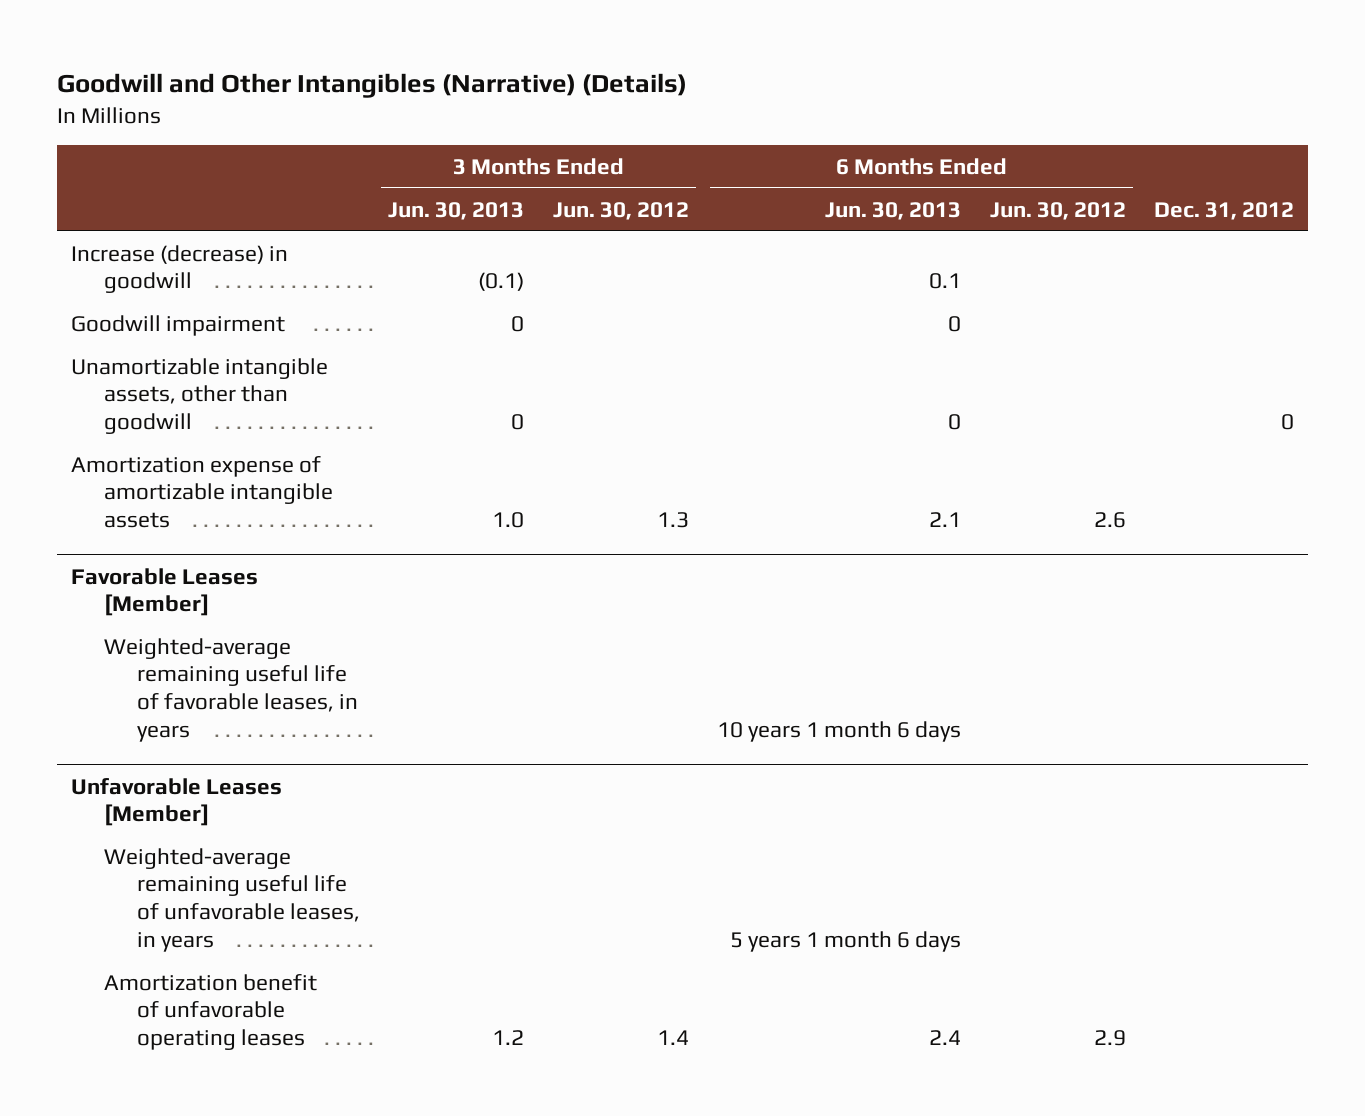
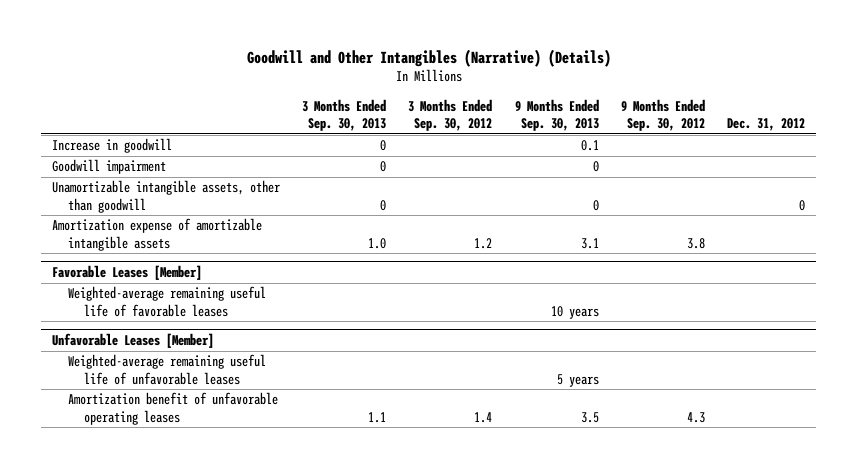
- | 3 Months Ended Jun. 30, 2013 | 3 Months Ended Jun. 30, 2012 | 6 Months Ended Jun. 30, 2013 | 6 Months Ended Jun. 30, 2012 | Dec. 31, 2012
+ | 3 Months Ended Sep. 30, 2013 | 3 Months Ended Sep. 30, 2012 | 9 Months Ended Sep. 30, 2013 | 9 Months Ended Sep. 30, 2012 | Dec. 31, 2012
- Increase (decrease) in goodwill | (0.1) | | 0.1 | |
+ Increase in goodwill | 0 | | 0.1 | |
@ Favorable Leases [Member]
- Weighted-average remaining useful life of favorable leases, in years | | | 10 years 1 month 6 days | |
+ Weighted-average remaining useful life of favorable leases | | | 10 years | |
@ Unfavorable Leases [Member]
- Weighted-average remaining useful life of unfavorable leases, in years | | | 5 years 1 month 6 days | |
+ Weighted-average remaining useful life of unfavorable leases | | | 5 years | |

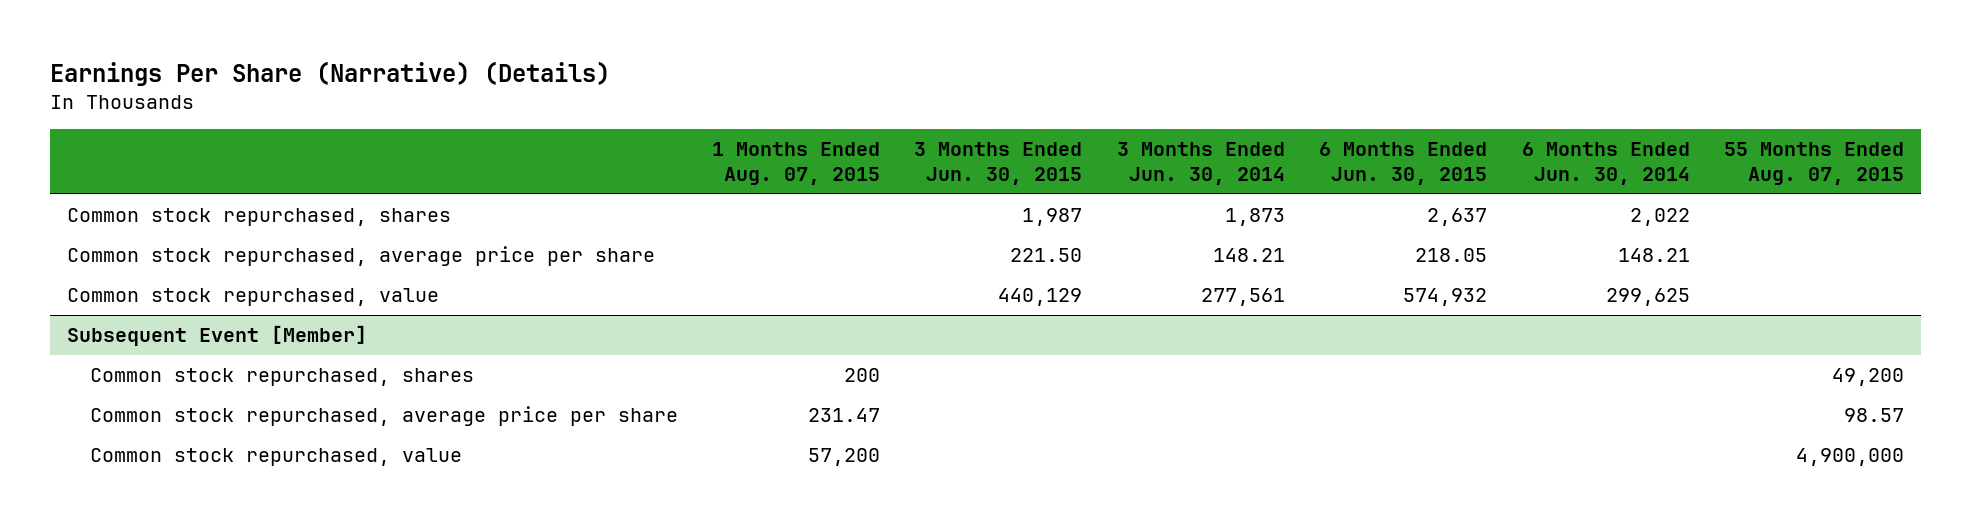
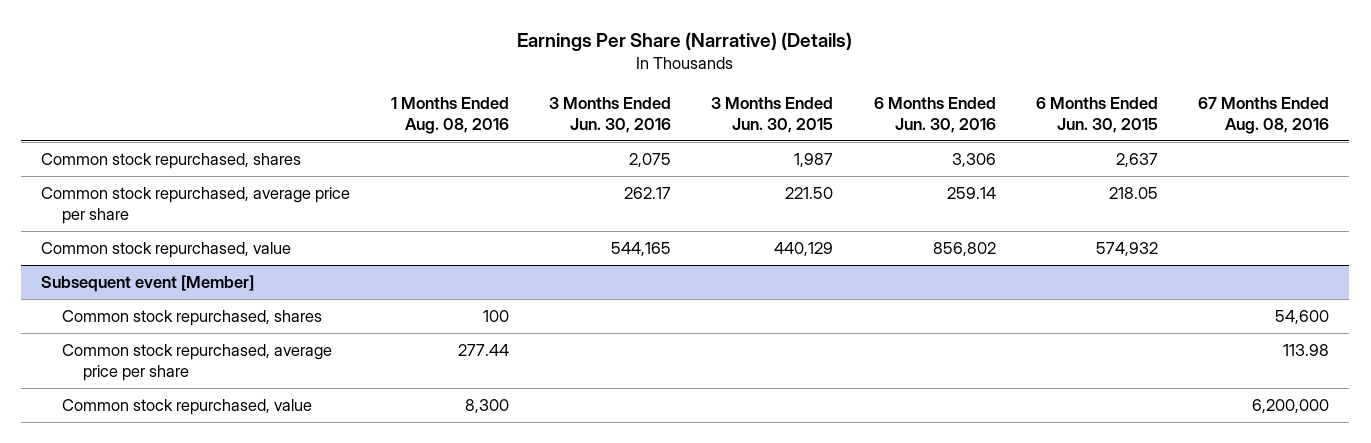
- | 1 Months Ended Aug. 07, 2015 | 3 Months Ended Jun. 30, 2015 | 3 Months Ended Jun. 30, 2014 | 6 Months Ended Jun. 30, 2015 | 6 Months Ended Jun. 30, 2014 | 55 Months Ended Aug. 07, 2015
+ | 1 Months Ended Aug. 08, 2016 | 3 Months Ended Jun. 30, 2016 | 3 Months Ended Jun. 30, 2015 | 6 Months Ended Jun. 30, 2016 | 6 Months Ended Jun. 30, 2015 | 67 Months Ended Aug. 08, 2016
- Subsequent Event [Member]
+ Subsequent event [Member]

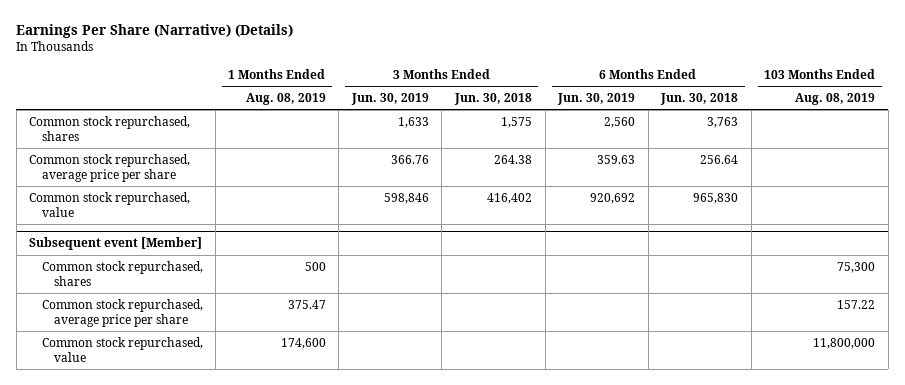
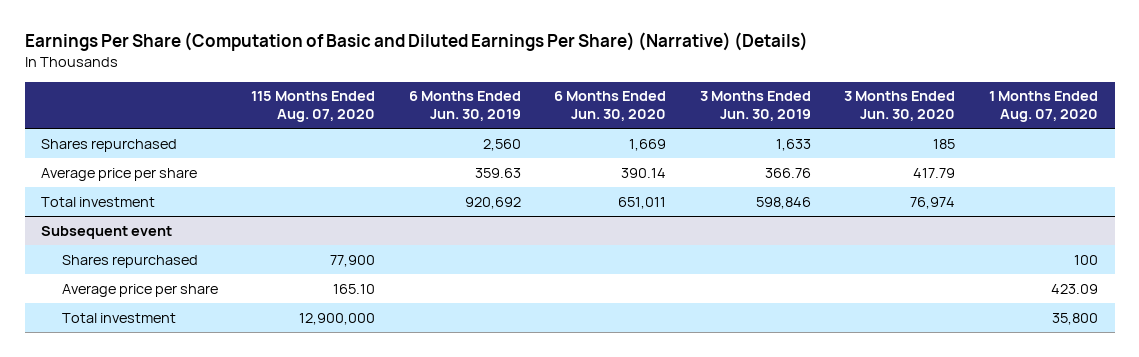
- Earnings Per Share (Narrative) (Details)
+ Earnings Per Share (Computation of Basic and Diluted Earnings Per Share) (Narrative) (Details)
- | 1 Months Ended Aug. 08, 2019 | 3 Months Ended Jun. 30, 2019 | 3 Months Ended Jun. 30, 2018 | 6 Months Ended Jun. 30, 2019 | 6 Months Ended Jun. 30, 2018 | 103 Months Ended Aug. 08, 2019
+ | 115 Months Ended Aug. 07, 2020 | 6 Months Ended Jun. 30, 2019 | 6 Months Ended Jun. 30, 2020 | 3 Months Ended Jun. 30, 2019 | 3 Months Ended Jun. 30, 2020 | 1 Months Ended Aug. 07, 2020
- Common stock repurchased, shares | | 1,633 | 1,575 | 2,560 | 3,763 |
- Common stock repurchased, average price per share | | 366.76 | 264.38 | 359.63 | 256.64 |
- Common stock repurchased, value | | 598,846 | 416,402 | 920,692 | 965,830 |
- Subsequent event [Member]
- Common stock repurchased, shares | 500 | | | | | 75,300
- Common stock repurchased, average price per share | 375.47 | | | | | 157.22
- Common stock repurchased, value | 174,600 | | | | | 11,800,000
+ Shares repurchased | | 2,560 | 1,669 | 1,633 | 185 |
+ Average price per share | | 359.63 | 390.14 | 366.76 | 417.79 |
+ Total investment | | 920,692 | 651,011 | 598,846 | 76,974 |
+ Subsequent event
+ Shares repurchased | 77,900 | | | | | 100
+ Average price per share | 165.10 | | | | | 423.09
+ Total investment | 12,900,000 | | | | | 35,800

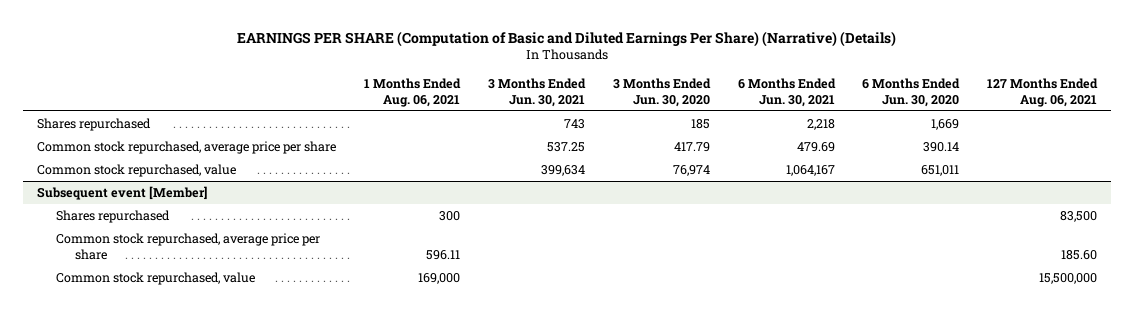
- Earnings Per Share (Computation of Basic and Diluted Earnings Per Share) (Narrative) (Details)
+ EARNINGS PER SHARE (Computation of Basic and Diluted Earnings Per Share) (Narrative) (Details)
- | 115 Months Ended Aug. 07, 2020 | 6 Months Ended Jun. 30, 2019 | 6 Months Ended Jun. 30, 2020 | 3 Months Ended Jun. 30, 2019 | 3 Months Ended Jun. 30, 2020 | 1 Months Ended Aug. 07, 2020
+ | 1 Months Ended Aug. 06, 2021 | 3 Months Ended Jun. 30, 2021 | 3 Months Ended Jun. 30, 2020 | 6 Months Ended Jun. 30, 2021 | 6 Months Ended Jun. 30, 2020 | 127 Months Ended Aug. 06, 2021
- Average price per share | | 359.63 | 390.14 | 366.76 | 417.79 |
- Total investment | | 920,692 | 651,011 | 598,846 | 76,974 |
- Subsequent event
+ Common stock repurchased, average price per share | | 537.25 | 417.79 | 479.69 | 390.14 |
+ Common stock repurchased, value | | 399,634 | 76,974 | 1,064,167 | 651,011 |
+ Subsequent event [Member]
- Average price per share | 165.10 | | | | | 423.09
- Total investment | 12,900,000 | | | | | 35,800
+ Common stock repurchased, average price per share | 596.11 | | | | | 185.60
+ Common stock repurchased, value | 169,000 | | | | | 15,500,000

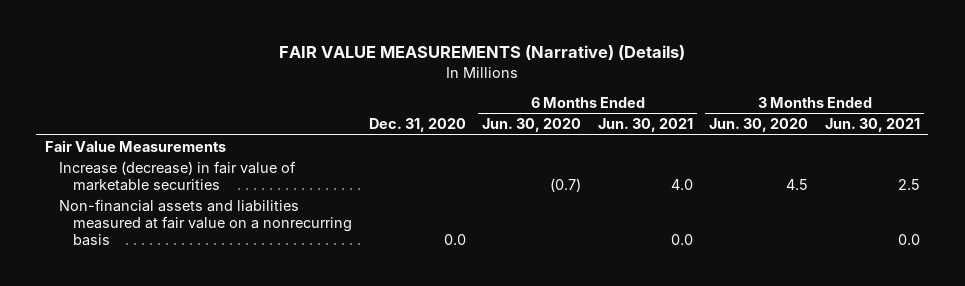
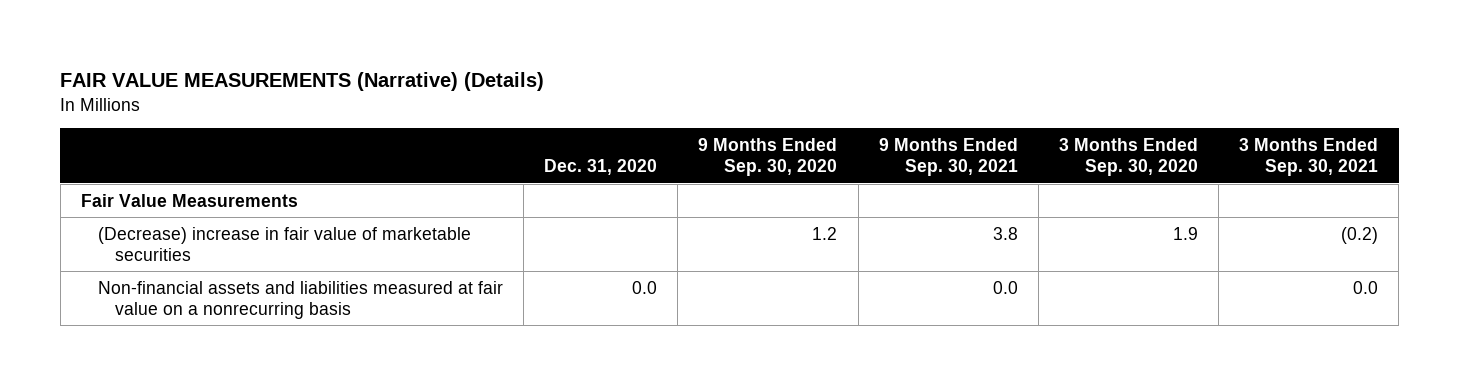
- | Dec. 31, 2020 | 6 Months Ended Jun. 30, 2020 | 6 Months Ended Jun. 30, 2021 | 3 Months Ended Jun. 30, 2020 | 3 Months Ended Jun. 30, 2021
+ | Dec. 31, 2020 | 9 Months Ended Sep. 30, 2020 | 9 Months Ended Sep. 30, 2021 | 3 Months Ended Sep. 30, 2020 | 3 Months Ended Sep. 30, 2021
- Increase (decrease) in fair value of marketable securities | | (0.7) | 4.0 | 4.5 | 2.5
+ (Decrease) increase in fair value of marketable securities | | 1.2 | 3.8 | 1.9 | (0.2)

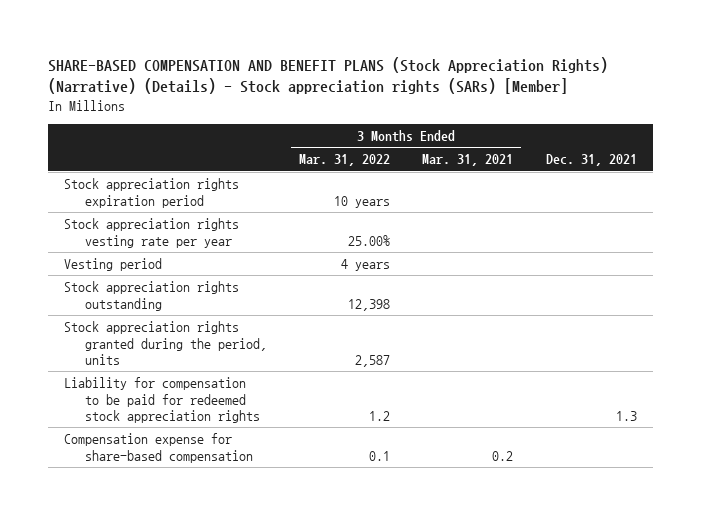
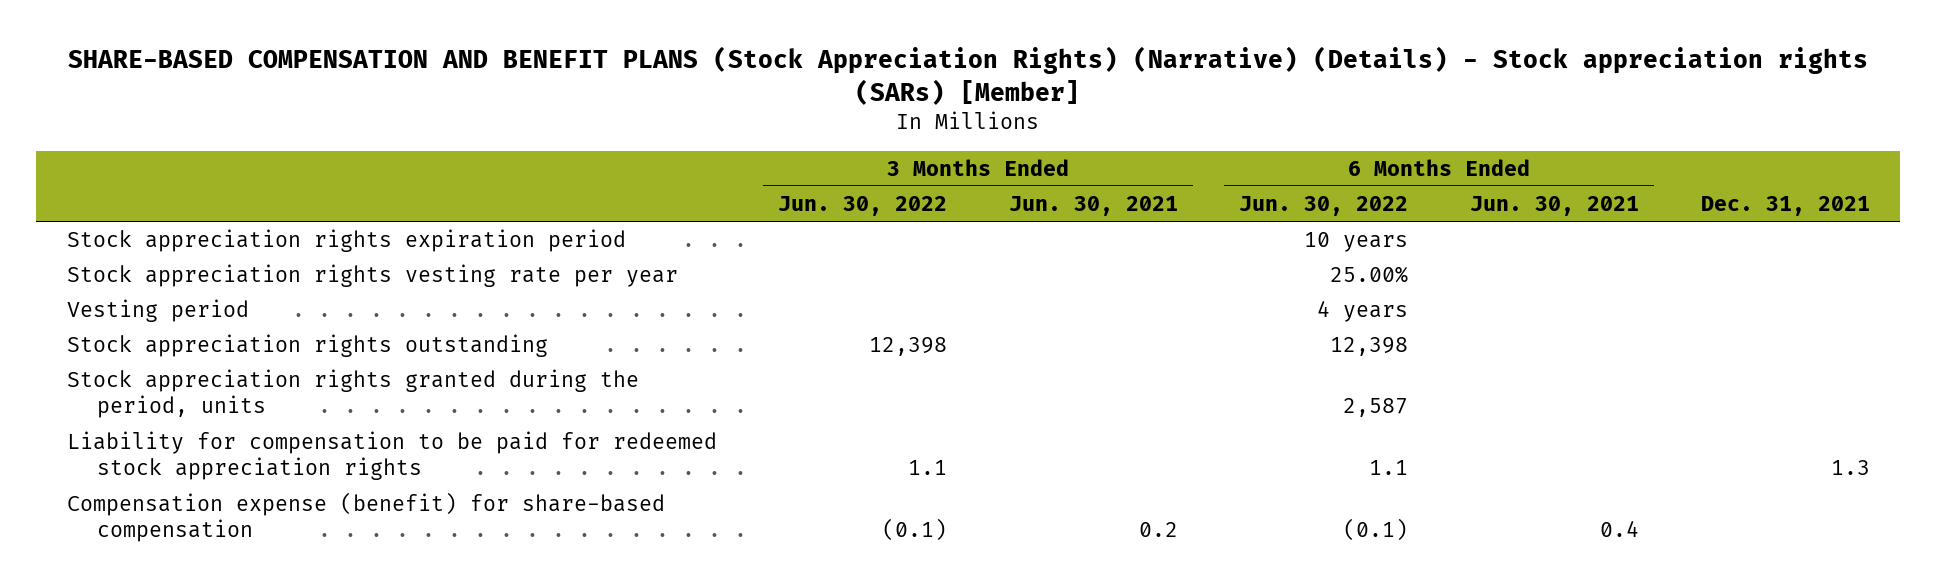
- | 3 Months Ended Mar. 31, 2022 | 3 Months Ended Mar. 31, 2021 | Dec. 31, 2021
+ | 3 Months Ended Jun. 30, 2022 | 3 Months Ended Jun. 30, 2021 | 6 Months Ended Jun. 30, 2022 | 6 Months Ended Jun. 30, 2021 | Dec. 31, 2021
- Compensation expense for share-based compensation | 0.1 | 0.2 |
+ Compensation expense (benefit) for share-based compensation | (0.1) | 0.2 | (0.1) | 0.4 |

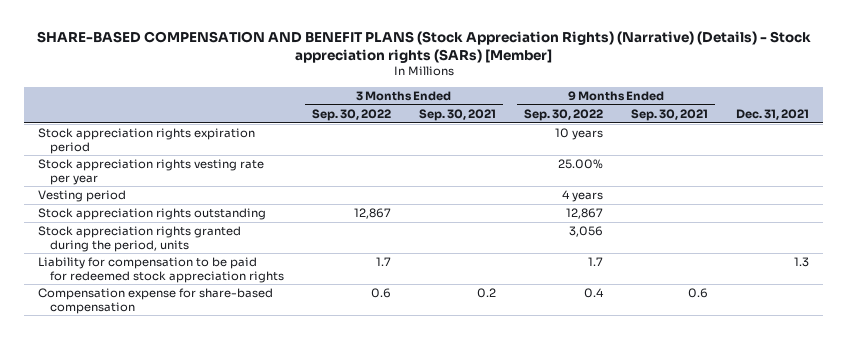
- | 3 Months Ended Jun. 30, 2022 | 3 Months Ended Jun. 30, 2021 | 6 Months Ended Jun. 30, 2022 | 6 Months Ended Jun. 30, 2021 | Dec. 31, 2021
+ | 3 Months Ended Sep. 30, 2022 | 3 Months Ended Sep. 30, 2021 | 9 Months Ended Sep. 30, 2022 | 9 Months Ended Sep. 30, 2021 | Dec. 31, 2021
- Compensation expense (benefit) for share-based compensation | (0.1) | 0.2 | (0.1) | 0.4 |
+ Compensation expense for share-based compensation | 0.6 | 0.2 | 0.4 | 0.6 |

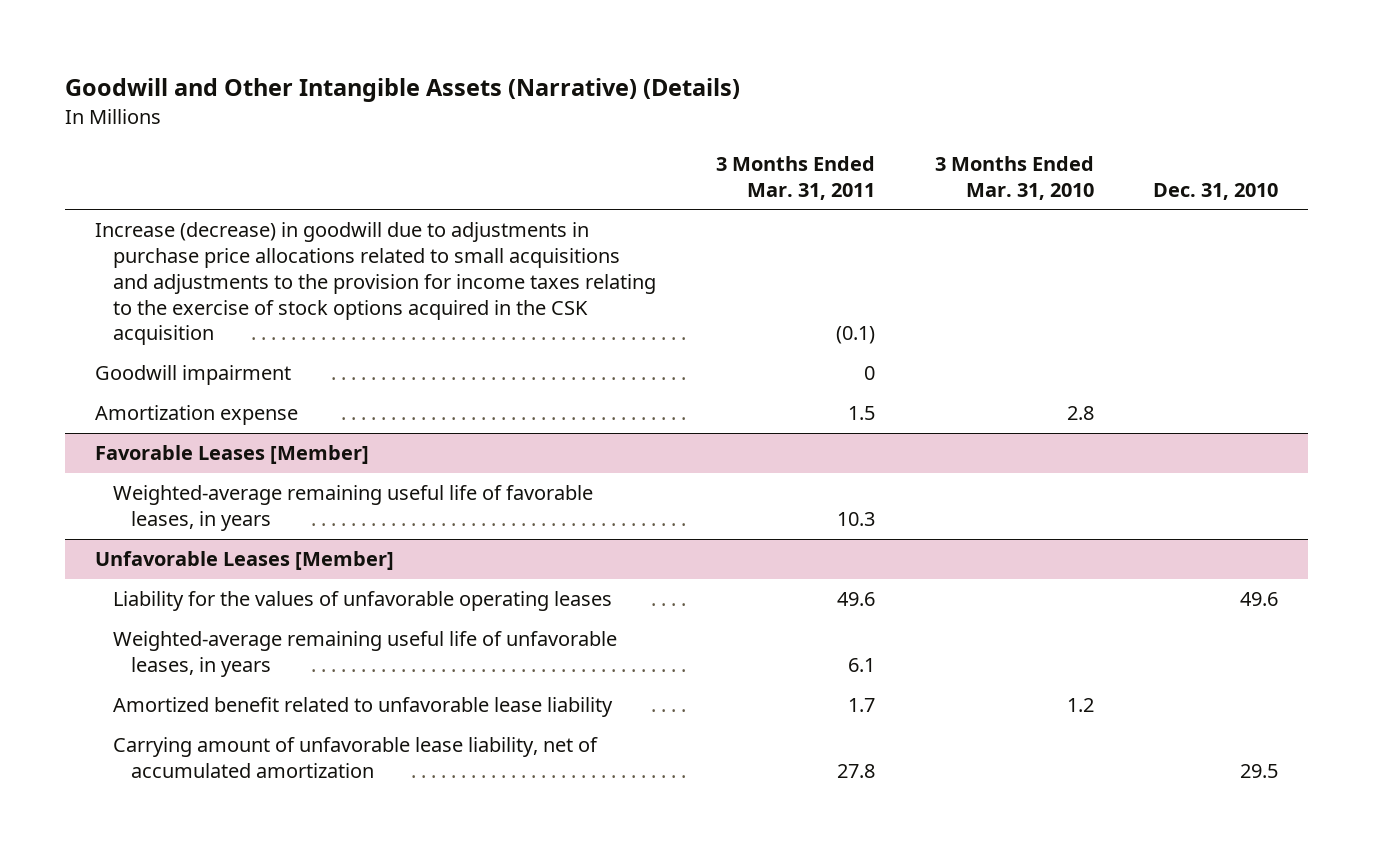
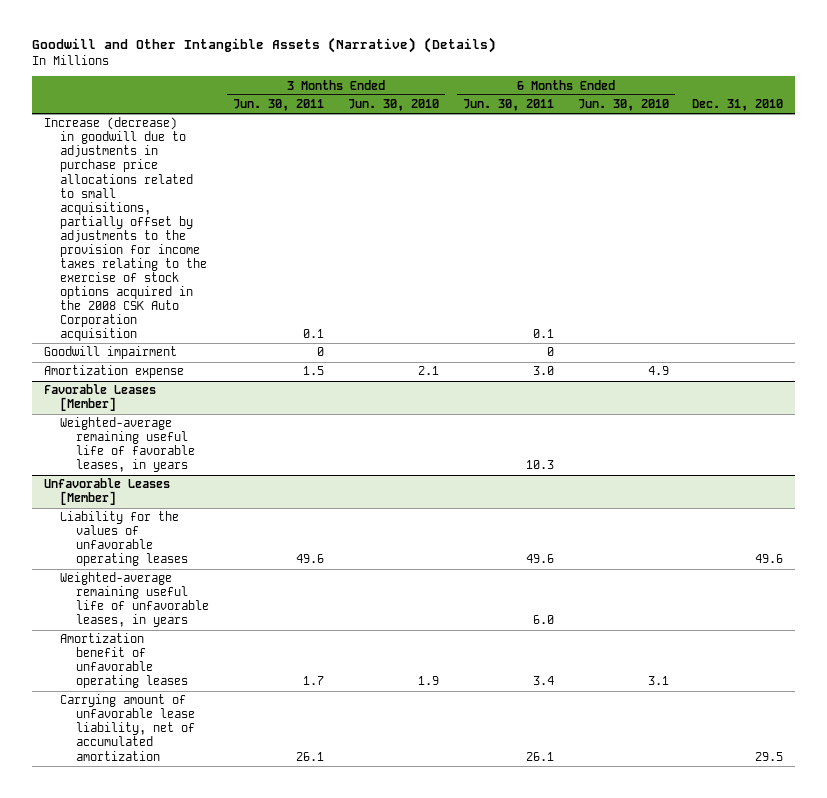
- | 3 Months Ended Mar. 31, 2011 | 3 Months Ended Mar. 31, 2010 | Dec. 31, 2010
+ | 3 Months Ended Jun. 30, 2011 | 3 Months Ended Jun. 30, 2010 | 6 Months Ended Jun. 30, 2011 | 6 Months Ended Jun. 30, 2010 | Dec. 31, 2010
- Increase (decrease) in goodwill due to adjustments in purchase price allocations related to small acquisitions and adjustments to the provision for income taxes relating to the exercise of stock options acquired in the CSK acquisition | (0.1) | |
+ Increase (decrease) in goodwill due to adjustments in purchase price allocations related to small acquisitions, partially offset by adjustments to the provision for income taxes relating to the exercise of stock options acquired in the 2008 CSK Auto Corporation acquisition | 0.1 | | 0.1 | |
@ Unfavorable Leases [Member]
- Amortized benefit related to unfavorable lease liability | 1.7 | 1.2 |
+ Amortization benefit of unfavorable operating leases | 1.7 | 1.9 | 3.4 | 3.1 |

